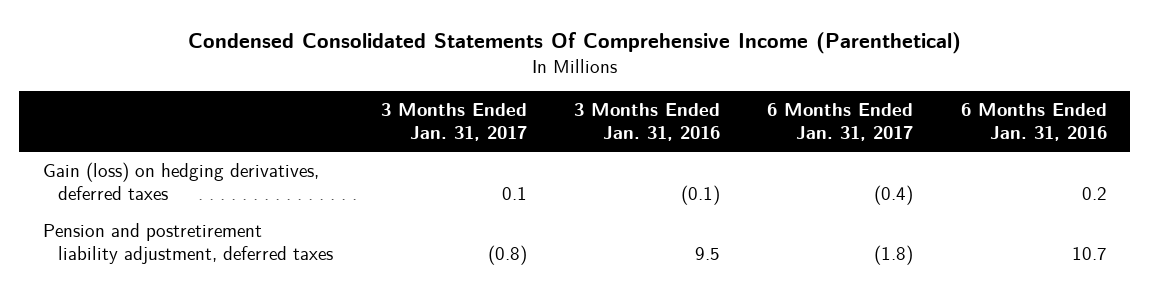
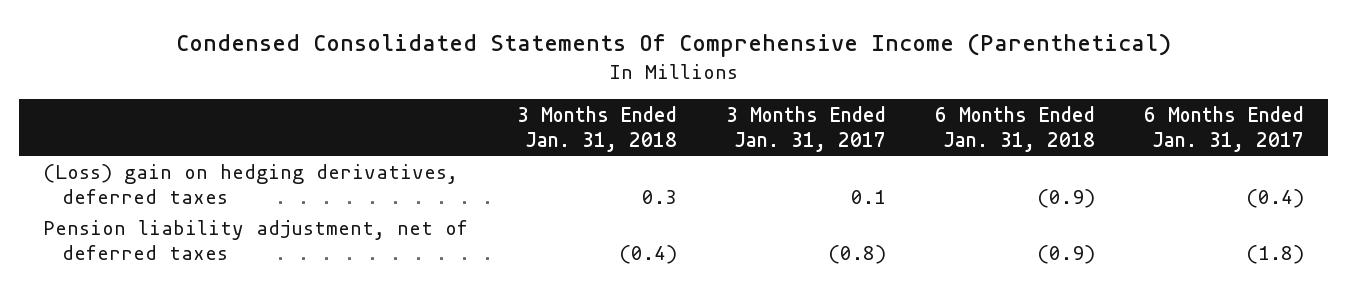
- | 3 Months Ended Jan. 31, 2017 | 3 Months Ended Jan. 31, 2016 | 6 Months Ended Jan. 31, 2017 | 6 Months Ended Jan. 31, 2016
+ | 3 Months Ended Jan. 31, 2018 | 3 Months Ended Jan. 31, 2017 | 6 Months Ended Jan. 31, 2018 | 6 Months Ended Jan. 31, 2017
- Gain (loss) on hedging derivatives, deferred taxes | 0.1 | (0.1) | (0.4) | 0.2
- Pension and postretirement liability adjustment, deferred taxes | (0.8) | 9.5 | (1.8) | 10.7
+ (Loss) gain on hedging derivatives, deferred taxes | 0.3 | 0.1 | (0.9) | (0.4)
+ Pension liability adjustment, net of deferred taxes | (0.4) | (0.8) | (0.9) | (1.8)

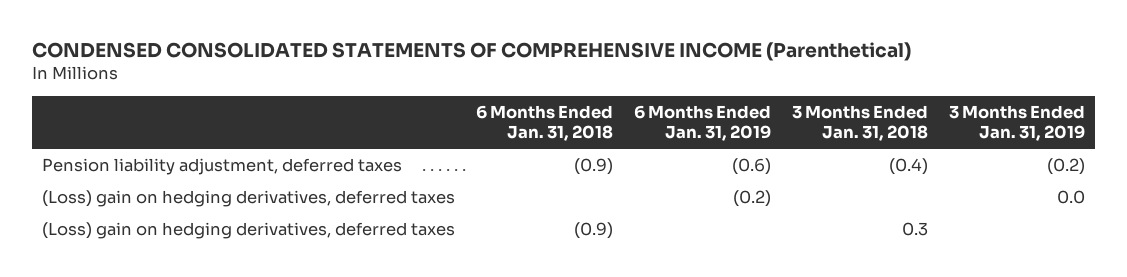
- Condensed Consolidated Statements Of Comprehensive Income (Parenthetical)
+ CONDENSED CONSOLIDATED STATEMENTS OF COMPREHENSIVE INCOME (Parenthetical)
- | 3 Months Ended Jan. 31, 2018 | 3 Months Ended Jan. 31, 2017 | 6 Months Ended Jan. 31, 2018 | 6 Months Ended Jan. 31, 2017
+ | 6 Months Ended Jan. 31, 2018 | 6 Months Ended Jan. 31, 2019 | 3 Months Ended Jan. 31, 2018 | 3 Months Ended Jan. 31, 2019
+ Pension liability adjustment, deferred taxes | (0.9) | (0.6) | (0.4) | (0.2)
+ (Loss) gain on hedging derivatives, deferred taxes | | (0.2) | | 0.0
- Pension liability adjustment, net of deferred taxes | (0.4) | (0.8) | (0.9) | (1.8)

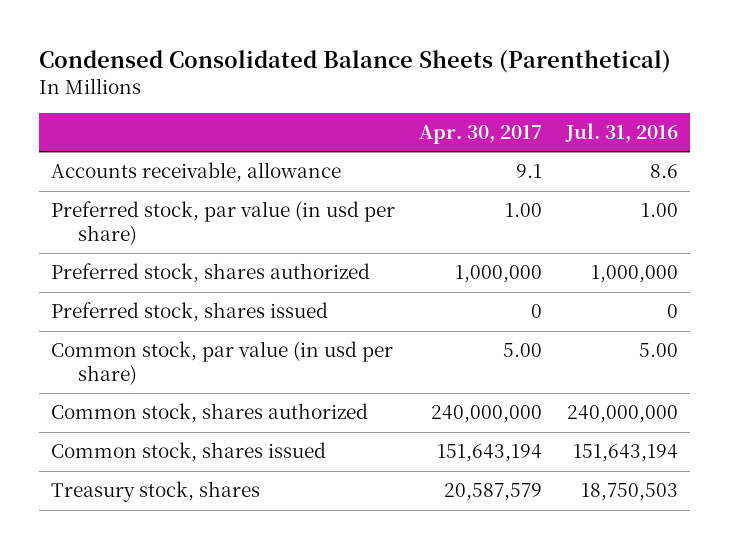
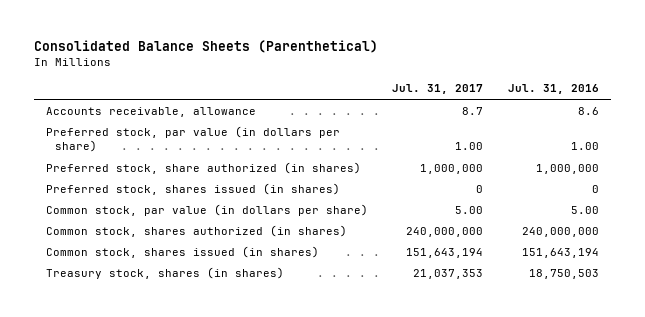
- Condensed Consolidated Balance Sheets (Parenthetical)
+ Consolidated Balance Sheets (Parenthetical)
- | Apr. 30, 2017 | Jul. 31, 2016
+ | Jul. 31, 2017 | Jul. 31, 2016
- Preferred stock, par value (in usd per share) | 1.00 | 1.00
- Preferred stock, shares authorized | 1,000,000 | 1,000,000
- Preferred stock, shares issued | 0 | 0
- Common stock, par value (in usd per share) | 5.00 | 5.00
- Common stock, shares authorized | 240,000,000 | 240,000,000
- Common stock, shares issued | 151,643,194 | 151,643,194
- Treasury stock, shares | 20,587,579 | 18,750,503
+ Preferred stock, par value (in dollars per share) | 1.00 | 1.00
+ Preferred stock, share authorized (in shares) | 1,000,000 | 1,000,000
+ Preferred stock, shares issued (in shares) | 0 | 0
+ Common stock, par value (in dollars per share) | 5.00 | 5.00
+ Common stock, shares authorized (in shares) | 240,000,000 | 240,000,000
+ Common stock, shares issued (in shares) | 151,643,194 | 151,643,194
+ Treasury stock, shares (in shares) | 21,037,353 | 18,750,503

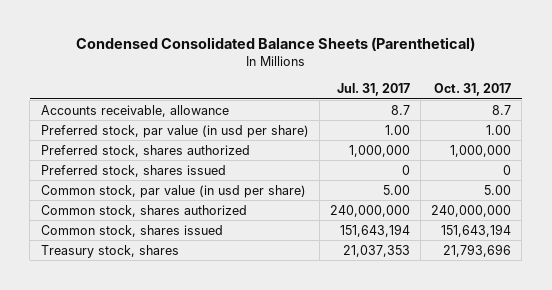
- Consolidated Balance Sheets (Parenthetical)
+ Condensed Consolidated Balance Sheets (Parenthetical)
- | Jul. 31, 2017 | Jul. 31, 2016
+ | Jul. 31, 2017 | Oct. 31, 2017
- Preferred stock, par value (in dollars per share) | 1.00 | 1.00
- Preferred stock, share authorized (in shares) | 1,000,000 | 1,000,000
- Preferred stock, shares issued (in shares) | 0 | 0
- Common stock, par value (in dollars per share) | 5.00 | 5.00
- Common stock, shares authorized (in shares) | 240,000,000 | 240,000,000
- Common stock, shares issued (in shares) | 151,643,194 | 151,643,194
- Treasury stock, shares (in shares) | 21,037,353 | 18,750,503
+ Preferred stock, par value (in usd per share) | 1.00 | 1.00
+ Preferred stock, shares authorized | 1,000,000 | 1,000,000
+ Preferred stock, shares issued | 0 | 0
+ Common stock, par value (in usd per share) | 5.00 | 5.00
+ Common stock, shares authorized | 240,000,000 | 240,000,000
+ Common stock, shares issued | 151,643,194 | 151,643,194
+ Treasury stock, shares | 21,037,353 | 21,793,696

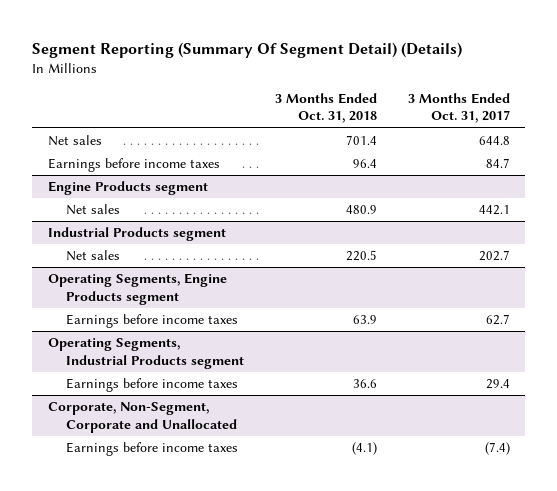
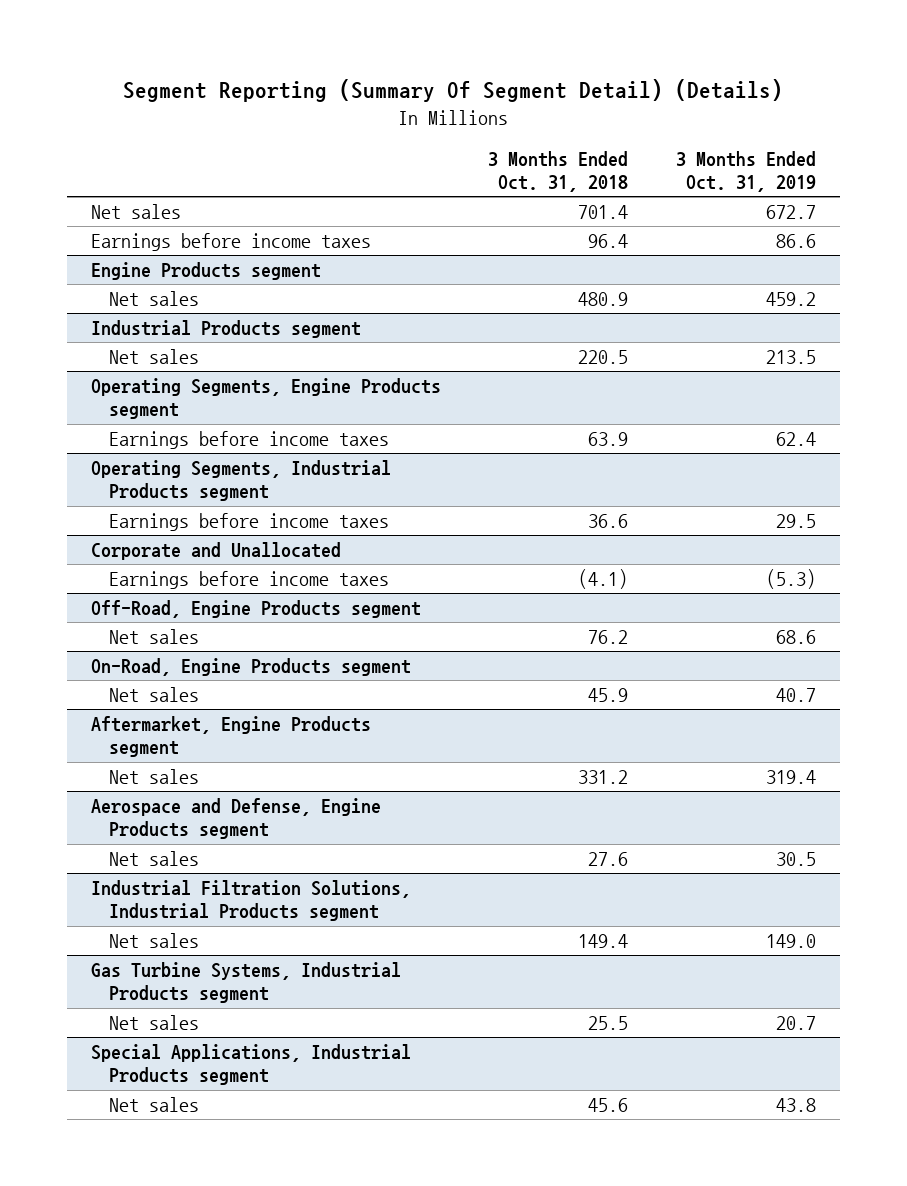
- | 3 Months Ended Oct. 31, 2018 | 3 Months Ended Oct. 31, 2017
+ | 3 Months Ended Oct. 31, 2018 | 3 Months Ended Oct. 31, 2019
- Corporate, Non-Segment, Corporate and Unallocated
+ Corporate and Unallocated
+ Off-Road, Engine Products segment
+ Net sales | 76.2 | 68.6
+ On-Road, Engine Products segment
+ Net sales | 45.9 | 40.7
+ Aftermarket, Engine Products segment
+ Net sales | 331.2 | 319.4
+ Aerospace and Defense, Engine Products segment
+ Net sales | 27.6 | 30.5
+ Industrial Filtration Solutions, Industrial Products segment
+ Net sales | 149.4 | 149.0
+ Gas Turbine Systems, Industrial Products segment
+ Net sales | 25.5 | 20.7
+ Special Applications, Industrial Products segment
+ Net sales | 45.6 | 43.8

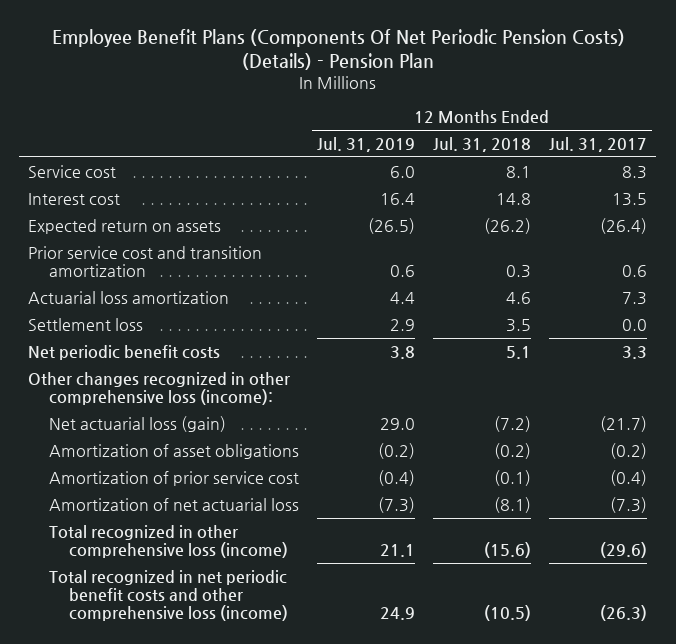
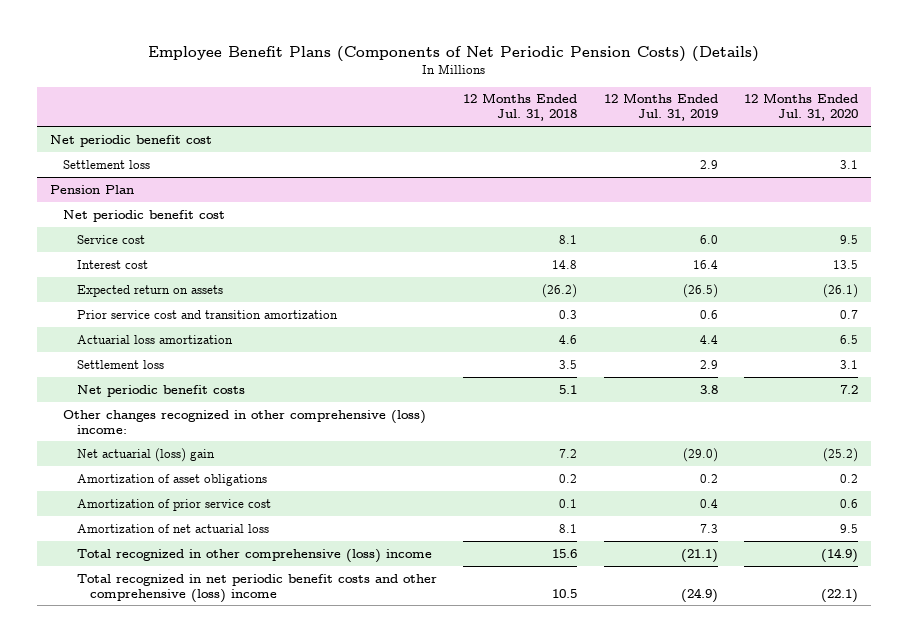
- Employee Benefit Plans (Components Of Net Periodic Pension Costs) (Details) - Pension Plan
+ Employee Benefit Plans (Components of Net Periodic Pension Costs) (Details)
- | 12 Months Ended Jul. 31, 2019 | 12 Months Ended Jul. 31, 2018 | 12 Months Ended Jul. 31, 2017
+ | 12 Months Ended Jul. 31, 2018 | 12 Months Ended Jul. 31, 2019 | 12 Months Ended Jul. 31, 2020
+ Net periodic benefit cost
+ Settlement loss | | 2.9 | 3.1
+ Pension Plan
+ Net periodic benefit cost
- Other changes recognized in other comprehensive loss (income):
- Net actuarial loss (gain) | 29.0 | (7.2) | (21.7)
- Amortization of asset obligations | (0.2) | (0.2) | (0.2)
- Amortization of prior service cost | (0.4) | (0.1) | (0.4)
- Amortization of net actuarial loss | (7.3) | (8.1) | (7.3)
- Total recognized in other comprehensive loss (income) | 21.1 | (15.6) | (29.6)
- Total recognized in net periodic benefit costs and other comprehensive loss (income) | 24.9 | (10.5) | (26.3)
+ Other changes recognized in other comprehensive (loss) income:
+ Net actuarial (loss) gain | 7.2 | (29.0) | (25.2)
+ Amortization of asset obligations | 0.2 | 0.2 | 0.2
+ Amortization of prior service cost | 0.1 | 0.4 | 0.6
+ Amortization of net actuarial loss | 8.1 | 7.3 | 9.5
+ Total recognized in other comprehensive (loss) income | 15.6 | (21.1) | (14.9)
+ Total recognized in net periodic benefit costs and other comprehensive (loss) income | 10.5 | (24.9) | (22.1)

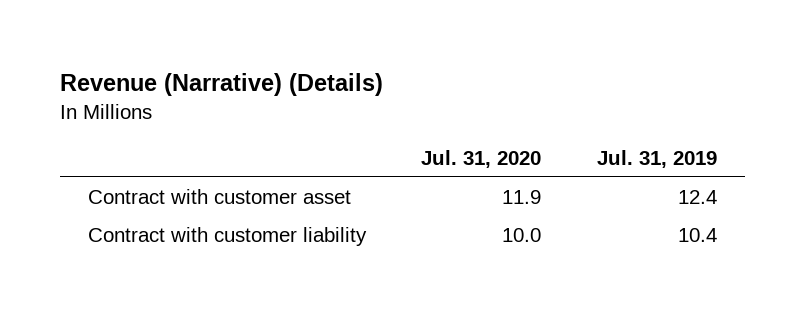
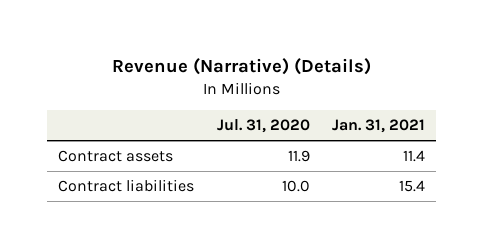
- | Jul. 31, 2020 | Jul. 31, 2019
+ | Jul. 31, 2020 | Jan. 31, 2021
- Contract with customer asset | 11.9 | 12.4
- Contract with customer liability | 10.0 | 10.4
+ Contract assets | 11.9 | 11.4
+ Contract liabilities | 10.0 | 15.4

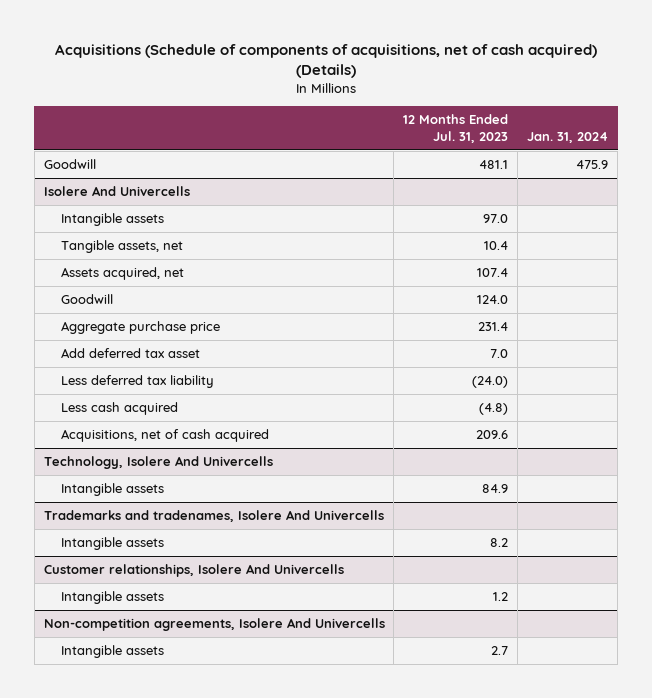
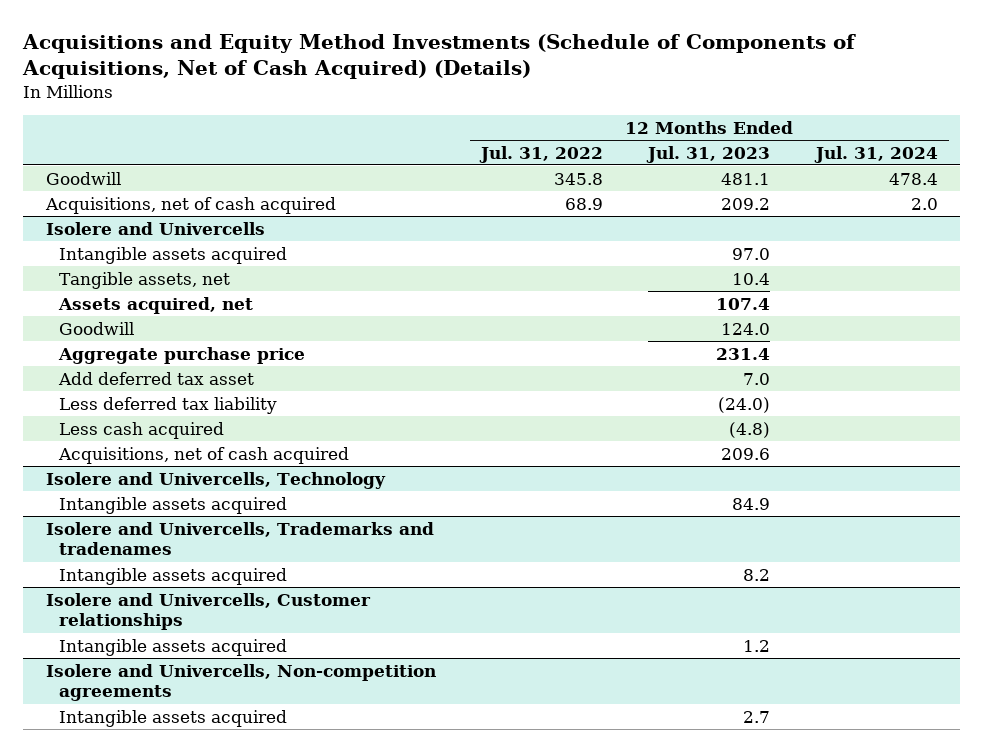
- Acquisitions (Schedule of components of acquisitions, net of cash acquired) (Details)
+ Acquisitions and Equity Method Investments (Schedule of Components of Acquisitions, Net of Cash Acquired) (Details)
- | 12 Months Ended Jul. 31, 2023 | Jan. 31, 2024
+ | 12 Months Ended Jul. 31, 2022 | 12 Months Ended Jul. 31, 2023 | 12 Months Ended Jul. 31, 2024
- Isolere And Univercells
- Intangible assets | 97.0 |
+ Acquisitions, net of cash acquired | 68.9 | 209.2 | 2.0
+ Isolere and Univercells
+ Intangible assets acquired | | 97.0 |
- Technology, Isolere And Univercells
- Intangible assets | 84.9 |
- Trademarks and tradenames, Isolere And Univercells
- Intangible assets | 8.2 |
- Customer relationships, Isolere And Univercells
- Intangible assets | 1.2 |
- Non-competition agreements, Isolere And Univercells
- Intangible assets | 2.7 |
+ Isolere and Univercells, Technology
+ Intangible assets acquired | | 84.9 |
+ Isolere and Univercells, Trademarks and tradenames
+ Intangible assets acquired | | 8.2 |
+ Isolere and Univercells, Customer relationships
+ Intangible assets acquired | | 1.2 |
+ Isolere and Univercells, Non-competition agreements
+ Intangible assets acquired | | 2.7 |

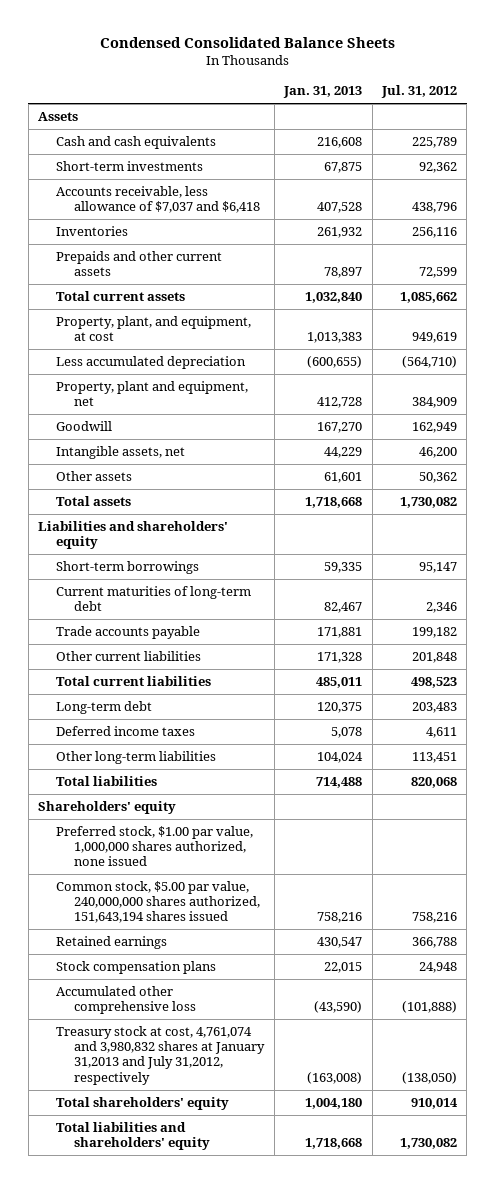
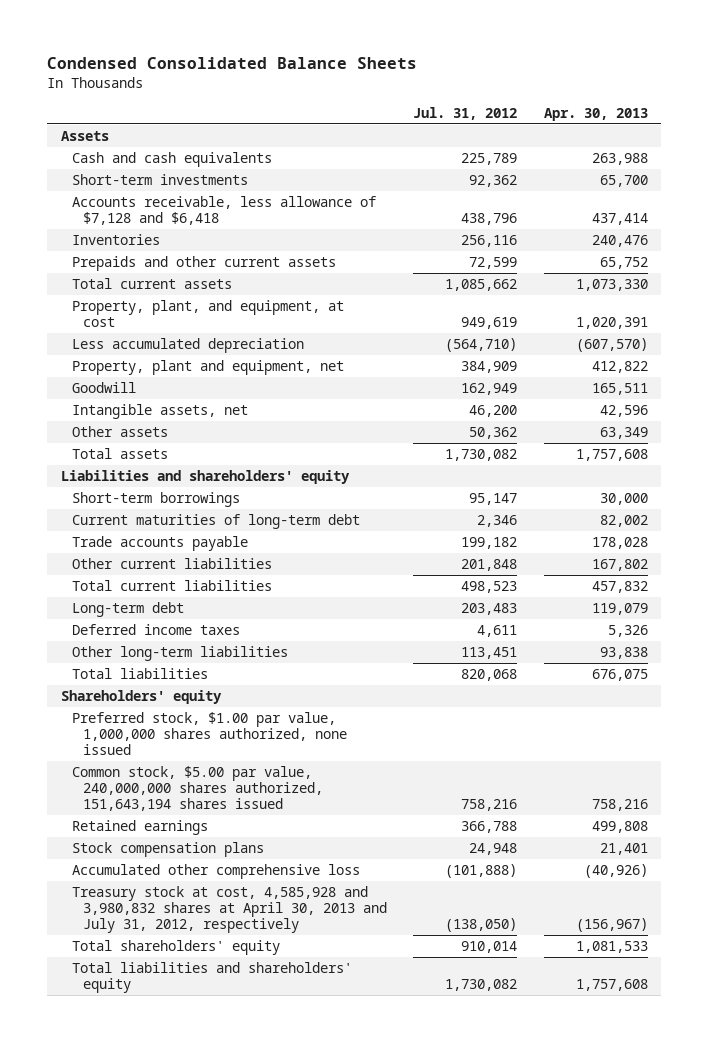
- | Jan. 31, 2013 | Jul. 31, 2012
+ | Jul. 31, 2012 | Apr. 30, 2013
- Accounts receivable, less allowance of $7,037 and $6,418 | 407,528 | 438,796
+ Accounts receivable, less allowance of $7,128 and $6,418 | 438,796 | 437,414
- Treasury stock at cost, 4,761,074 and 3,980,832 shares at January 31,2013 and July 31,2012, respectively | (163,008) | (138,050)
+ Treasury stock at cost, 4,585,928 and 3,980,832 shares at April 30, 2013 and July 31, 2012, respectively | (138,050) | (156,967)

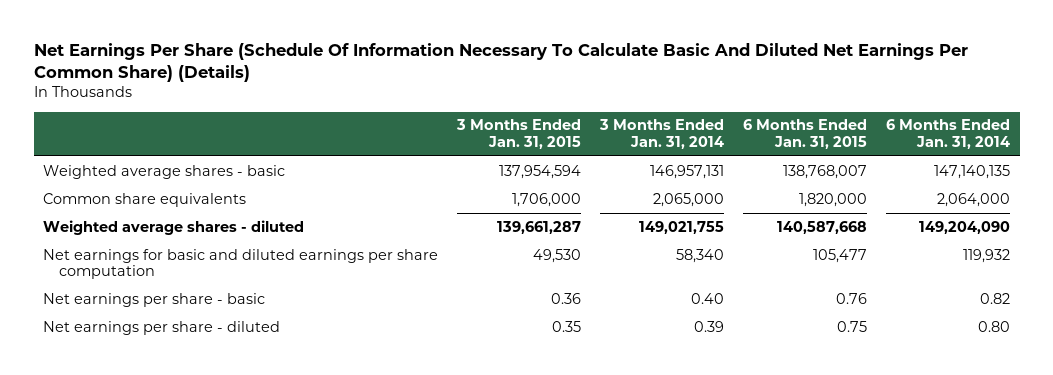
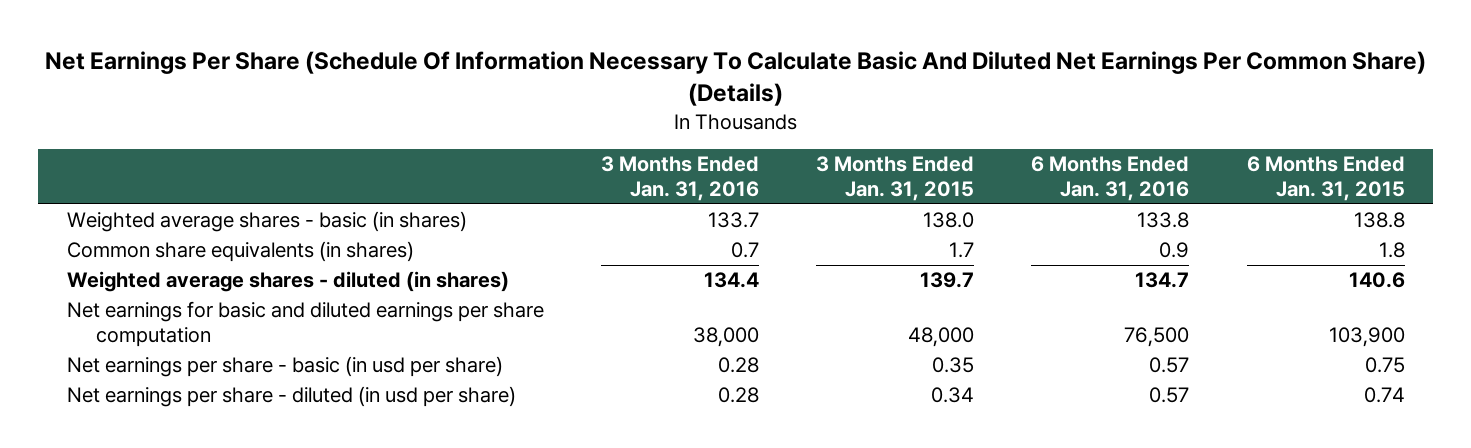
- | 3 Months Ended Jan. 31, 2015 | 3 Months Ended Jan. 31, 2014 | 6 Months Ended Jan. 31, 2015 | 6 Months Ended Jan. 31, 2014
+ | 3 Months Ended Jan. 31, 2016 | 3 Months Ended Jan. 31, 2015 | 6 Months Ended Jan. 31, 2016 | 6 Months Ended Jan. 31, 2015
- Weighted average shares - basic | 137,954,594 | 146,957,131 | 138,768,007 | 147,140,135
- Common share equivalents | 1,706,000 | 2,065,000 | 1,820,000 | 2,064,000
- Weighted average shares - diluted | 139,661,287 | 149,021,755 | 140,587,668 | 149,204,090
- Net earnings for basic and diluted earnings per share computation | 49,530 | 58,340 | 105,477 | 119,932
- Net earnings per share - basic | 0.36 | 0.40 | 0.76 | 0.82
- Net earnings per share - diluted | 0.35 | 0.39 | 0.75 | 0.80
+ Weighted average shares - basic (in shares) | 133.7 | 138.0 | 133.8 | 138.8
+ Common share equivalents (in shares) | 0.7 | 1.7 | 0.9 | 1.8
+ Weighted average shares - diluted (in shares) | 134.4 | 139.7 | 134.7 | 140.6
+ Net earnings for basic and diluted earnings per share computation | 38,000 | 48,000 | 76,500 | 103,900
+ Net earnings per share - basic (in usd per share) | 0.28 | 0.35 | 0.57 | 0.75
+ Net earnings per share - diluted (in usd per share) | 0.28 | 0.34 | 0.57 | 0.74

